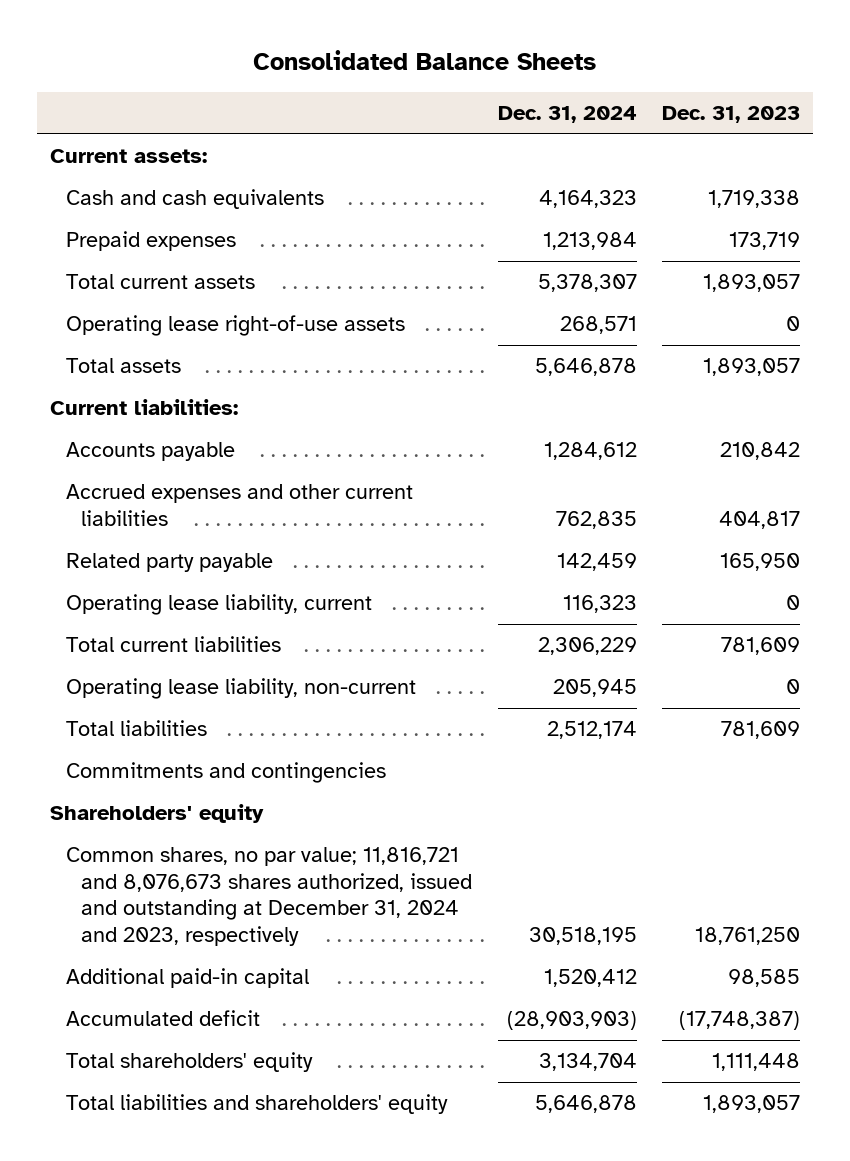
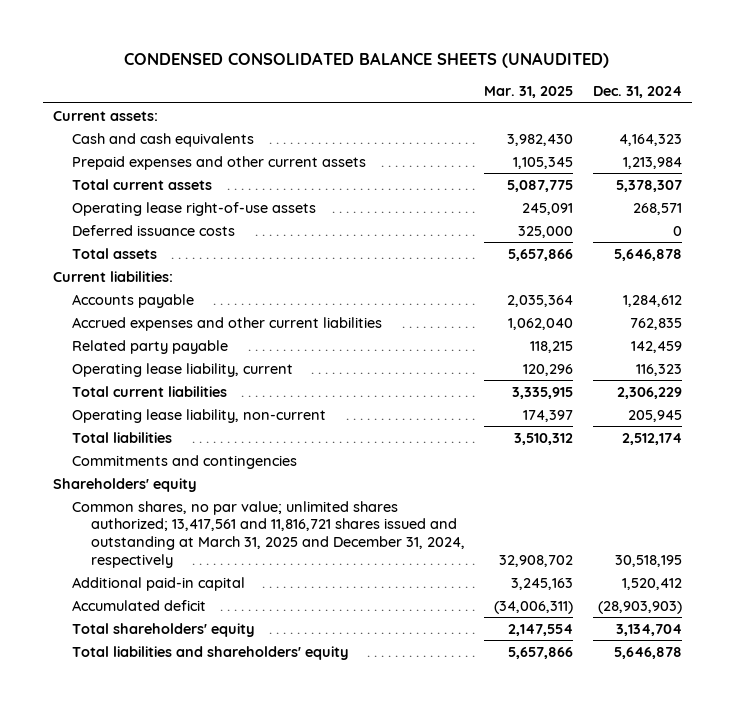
- Consolidated Balance Sheets
+ CONDENSED CONSOLIDATED BALANCE SHEETS (UNAUDITED)
- | Dec. 31, 2024 | Dec. 31, 2023
+ | Mar. 31, 2025 | Dec. 31, 2024
- Prepaid expenses | 1,213,984 | 173,719
+ Prepaid expenses and other current assets | 1,105,345 | 1,213,984
+ Deferred issuance costs | 325,000 | 0
- Common shares, no par value; 11,816,721 and 8,076,673 shares authorized, issued and outstanding at December 31, 2024 and 2023, respectively | 30,518,195 | 18,761,250
+ Common shares, no par value; unlimited shares authorized; 13,417,561 and 11,816,721 shares issued and outstanding at March 31, 2025 and December 31, 2024, respectively | 32,908,702 | 30,518,195

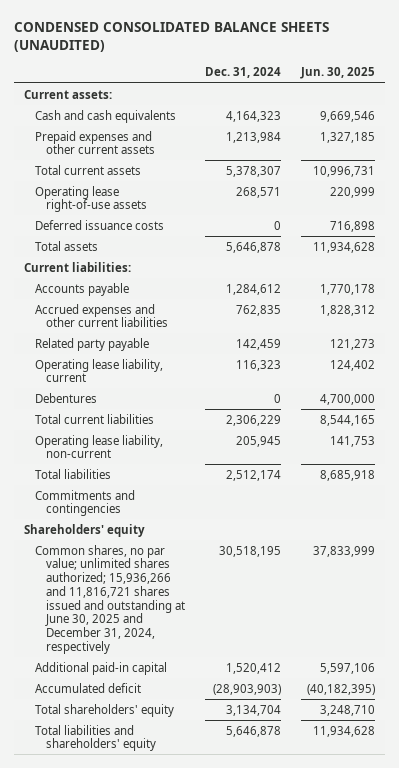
- | Mar. 31, 2025 | Dec. 31, 2024
+ | Dec. 31, 2024 | Jun. 30, 2025
+ Debentures | 0 | 4,700,000
- Common shares, no par value; unlimited shares authorized; 13,417,561 and 11,816,721 shares issued and outstanding at March 31, 2025 and December 31, 2024, respectively | 32,908,702 | 30,518,195
+ Common shares, no par value; unlimited shares authorized; 15,936,266 and 11,816,721 shares issued and outstanding at June 30, 2025 and December 31, 2024, respectively | 30,518,195 | 37,833,999

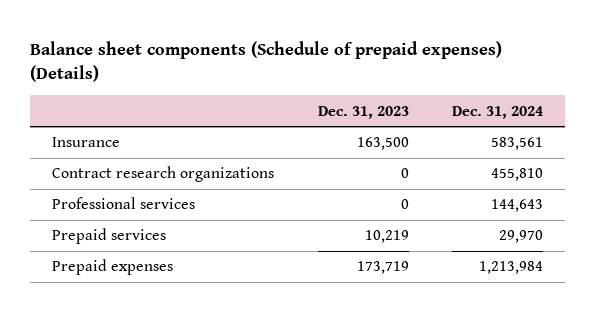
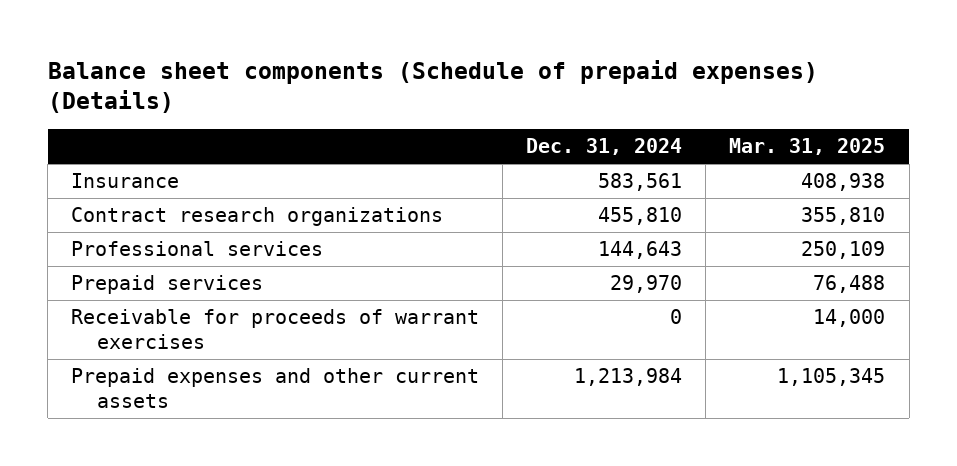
- | Dec. 31, 2023 | Dec. 31, 2024
+ | Dec. 31, 2024 | Mar. 31, 2025
- Prepaid expenses | 173,719 | 1,213,984
+ Receivable for proceeds of warrant exercises | 0 | 14,000
+ Prepaid expenses and other current assets | 1,213,984 | 1,105,345

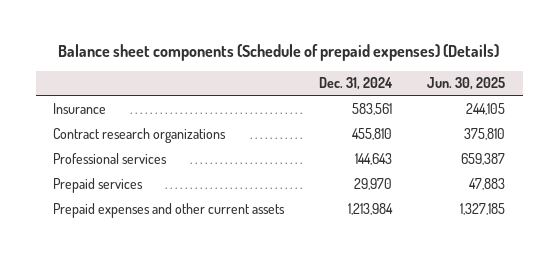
- | Dec. 31, 2024 | Mar. 31, 2025
+ | Dec. 31, 2024 | Jun. 30, 2025
- Receivable for proceeds of warrant exercises | 0 | 14,000

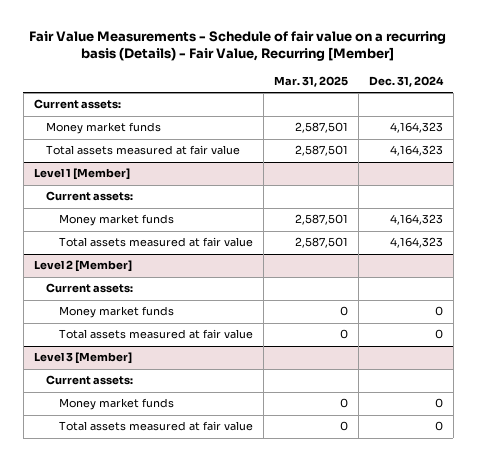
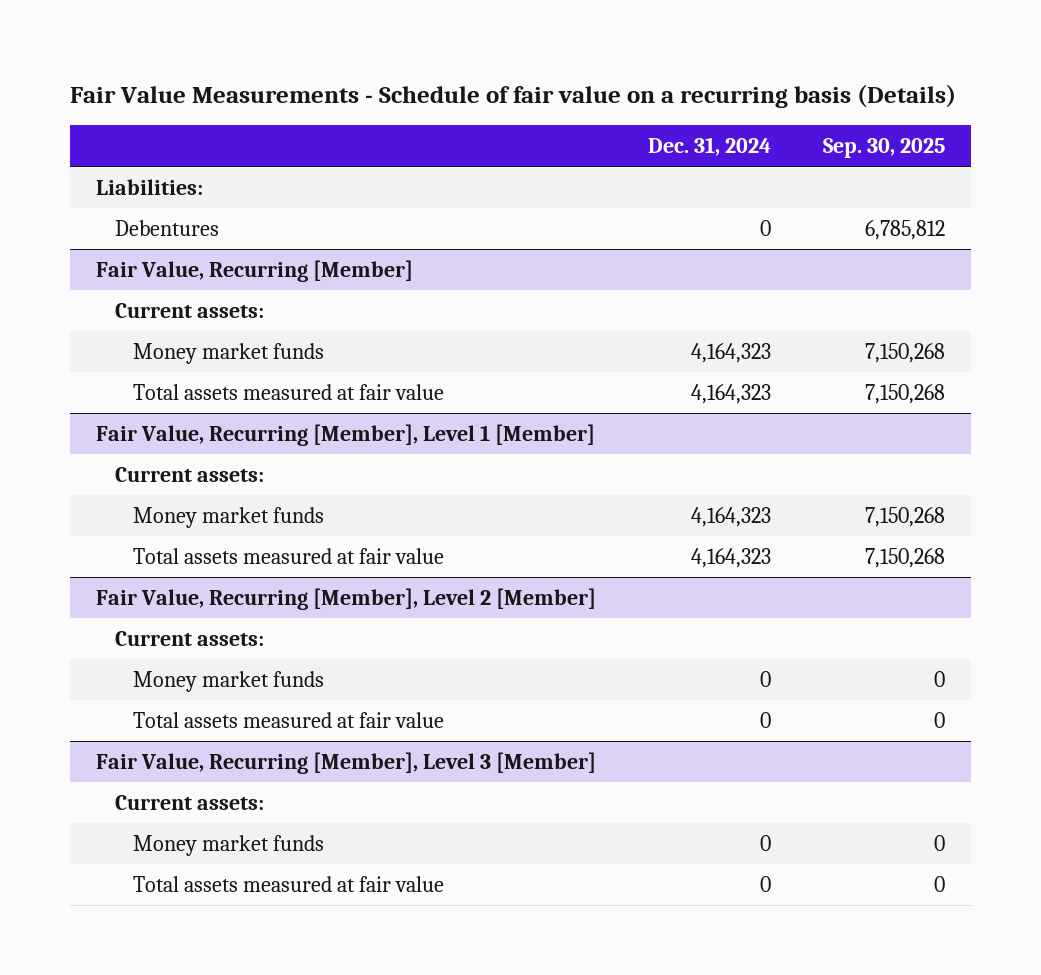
- Fair Value Measurements - Schedule of fair value on a recurring basis (Details) - Fair Value, Recurring [Member]
+ Fair Value Measurements - Schedule of fair value on a recurring basis (Details)
- | Mar. 31, 2025 | Dec. 31, 2024
+ | Dec. 31, 2024 | Sep. 30, 2025
+ Liabilities:
+ Debentures | 0 | 6,785,812
+ Fair Value, Recurring [Member]
- Level 1 [Member]
+ Fair Value, Recurring [Member], Level 1 [Member]
- Level 2 [Member]
+ Fair Value, Recurring [Member], Level 2 [Member]
- Level 3 [Member]
+ Fair Value, Recurring [Member], Level 3 [Member]

